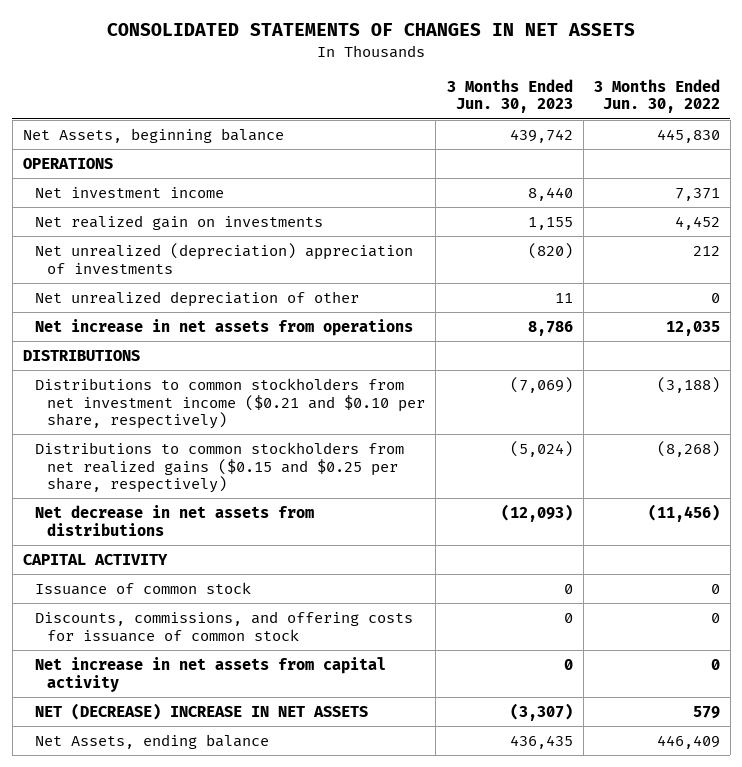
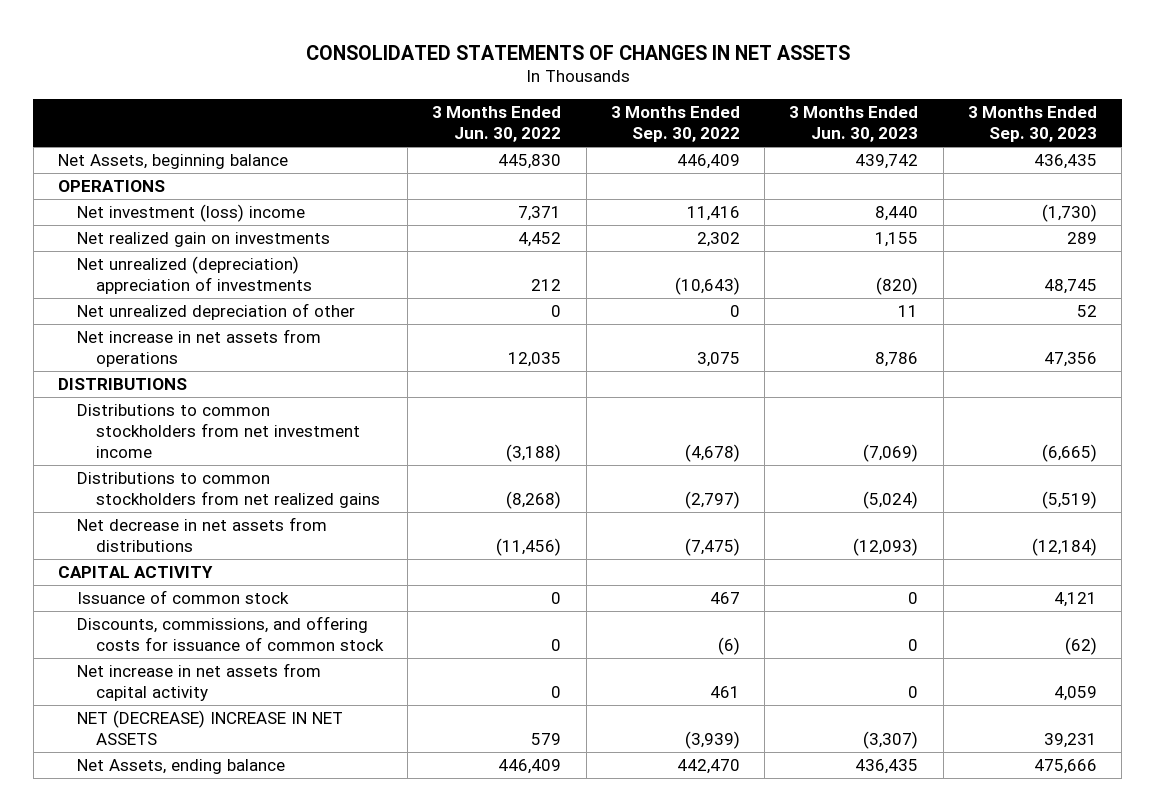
- | 3 Months Ended Jun. 30, 2023 | 3 Months Ended Jun. 30, 2022
+ | 3 Months Ended Jun. 30, 2022 | 3 Months Ended Sep. 30, 2022 | 3 Months Ended Jun. 30, 2023 | 3 Months Ended Sep. 30, 2023
- Net investment income | 8,440 | 7,371
+ Net investment (loss) income | 7,371 | 11,416 | 8,440 | (1,730)
- Distributions to common stockholders from net investment income ($0.21 and $0.10 per share, respectively) | (7,069) | (3,188)
- Distributions to common stockholders from net realized gains ($0.15 and $0.25 per share, respectively) | (5,024) | (8,268)
+ Distributions to common stockholders from net investment income | (3,188) | (4,678) | (7,069) | (6,665)
+ Distributions to common stockholders from net realized gains | (8,268) | (2,797) | (5,024) | (5,519)

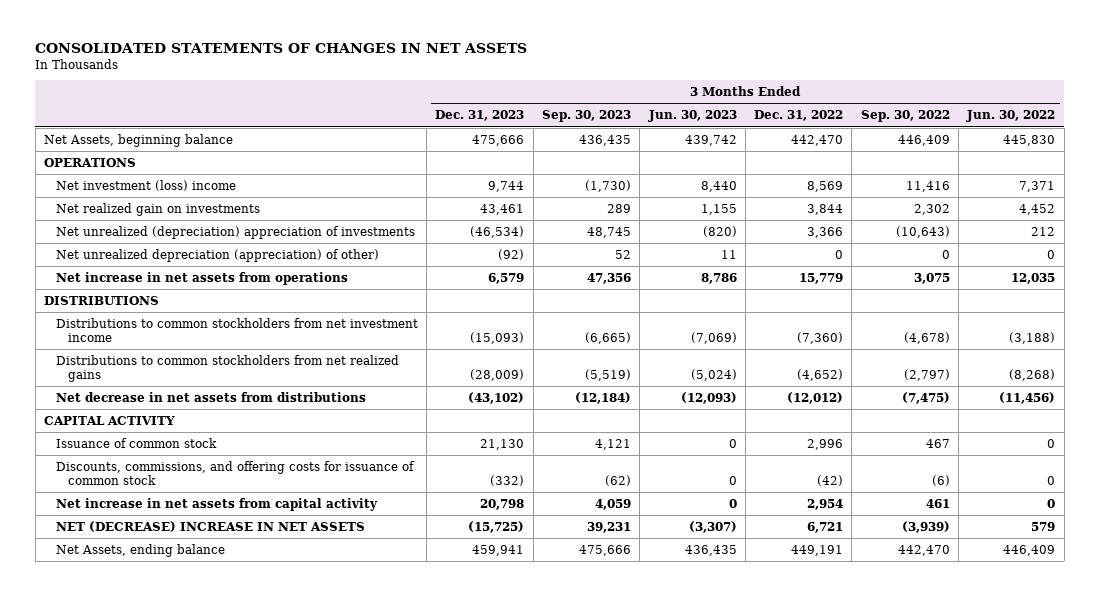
- | 3 Months Ended Jun. 30, 2022 | 3 Months Ended Sep. 30, 2022 | 3 Months Ended Jun. 30, 2023 | 3 Months Ended Sep. 30, 2023
+ | 3 Months Ended Dec. 31, 2023 | 3 Months Ended Sep. 30, 2023 | 3 Months Ended Jun. 30, 2023 | 3 Months Ended Dec. 31, 2022 | 3 Months Ended Sep. 30, 2022 | 3 Months Ended Jun. 30, 2022
- Net unrealized depreciation of other | 0 | 0 | 11 | 52
+ Net unrealized depreciation (appreciation) of other) | (92) | 52 | 11 | 0 | 0 | 0

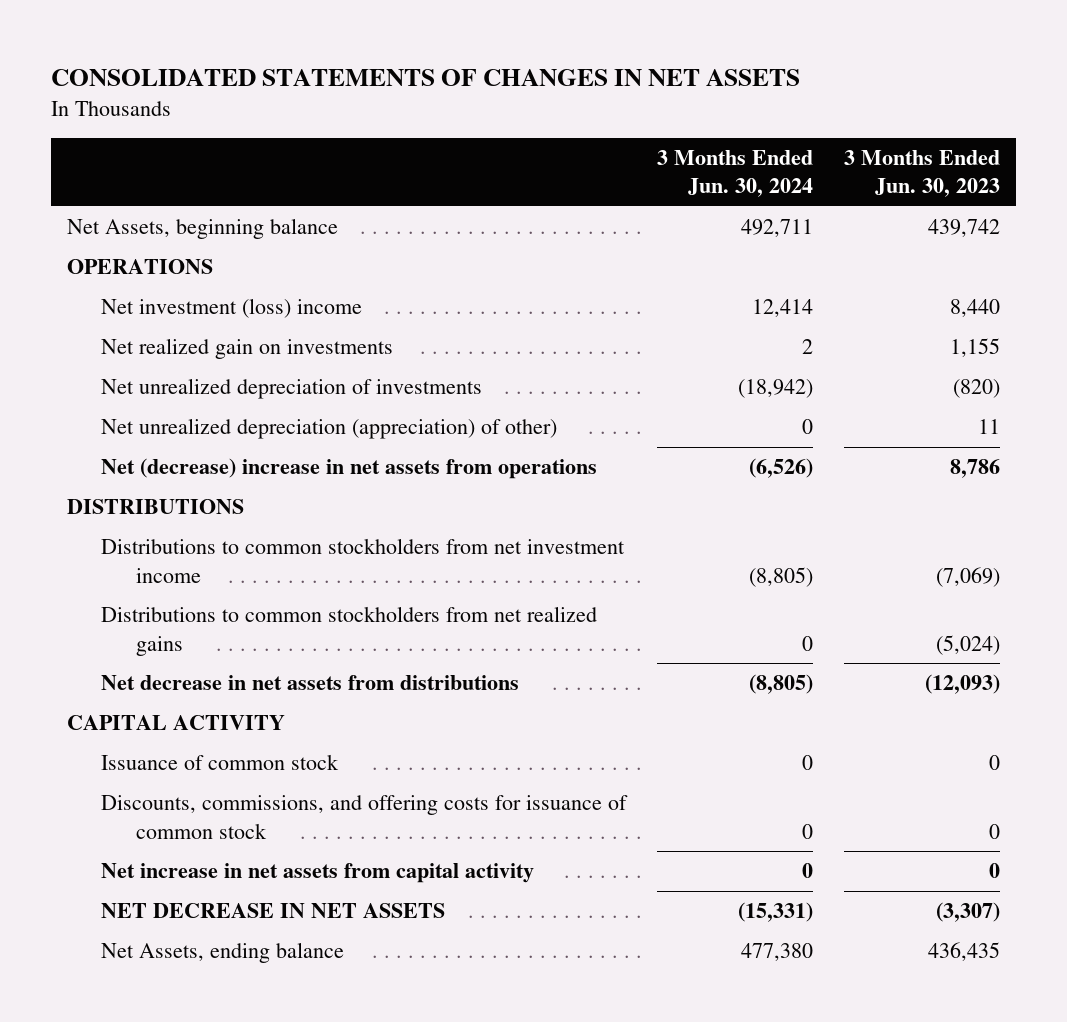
- | 3 Months Ended Dec. 31, 2023 | 3 Months Ended Sep. 30, 2023 | 3 Months Ended Jun. 30, 2023 | 3 Months Ended Dec. 31, 2022 | 3 Months Ended Sep. 30, 2022 | 3 Months Ended Jun. 30, 2022
+ | 3 Months Ended Jun. 30, 2024 | 3 Months Ended Jun. 30, 2023
- Net unrealized (depreciation) appreciation of investments | (46,534) | 48,745 | (820) | 3,366 | (10,643) | 212
+ Net unrealized depreciation of investments | (18,942) | (820)
- Net increase in net assets from operations | 6,579 | 47,356 | 8,786 | 15,779 | 3,075 | 12,035
+ Net (decrease) increase in net assets from operations | (6,526) | 8,786
- NET (DECREASE) INCREASE IN NET ASSETS | (15,725) | 39,231 | (3,307) | 6,721 | (3,939) | 579
+ NET DECREASE IN NET ASSETS | (15,331) | (3,307)

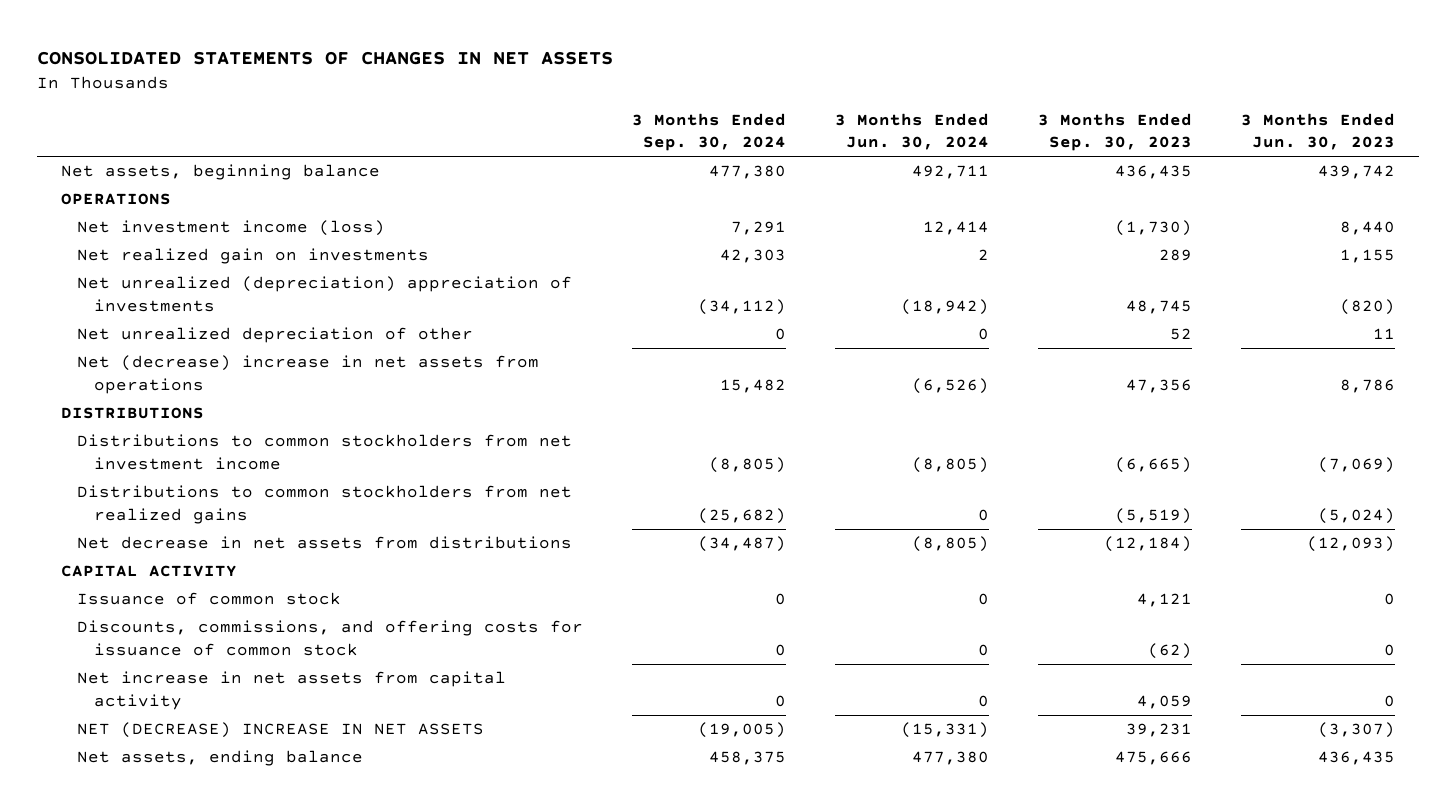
- | 3 Months Ended Jun. 30, 2024 | 3 Months Ended Jun. 30, 2023
+ | 3 Months Ended Sep. 30, 2024 | 3 Months Ended Jun. 30, 2024 | 3 Months Ended Sep. 30, 2023 | 3 Months Ended Jun. 30, 2023
- Net Assets, beginning balance | 492,711 | 439,742
+ Net assets, beginning balance | 477,380 | 492,711 | 436,435 | 439,742
- Net investment (loss) income | 12,414 | 8,440
+ Net investment income (loss) | 7,291 | 12,414 | (1,730) | 8,440
- Net unrealized depreciation of investments | (18,942) | (820)
- Net unrealized depreciation (appreciation) of other) | 0 | 11
+ Net unrealized (depreciation) appreciation of investments | (34,112) | (18,942) | 48,745 | (820)
+ Net unrealized depreciation of other | 0 | 0 | 52 | 11
- NET DECREASE IN NET ASSETS | (15,331) | (3,307)
- Net Assets, ending balance | 477,380 | 436,435
+ NET (DECREASE) INCREASE IN NET ASSETS | (19,005) | (15,331) | 39,231 | (3,307)
+ Net assets, ending balance | 458,375 | 477,380 | 475,666 | 436,435

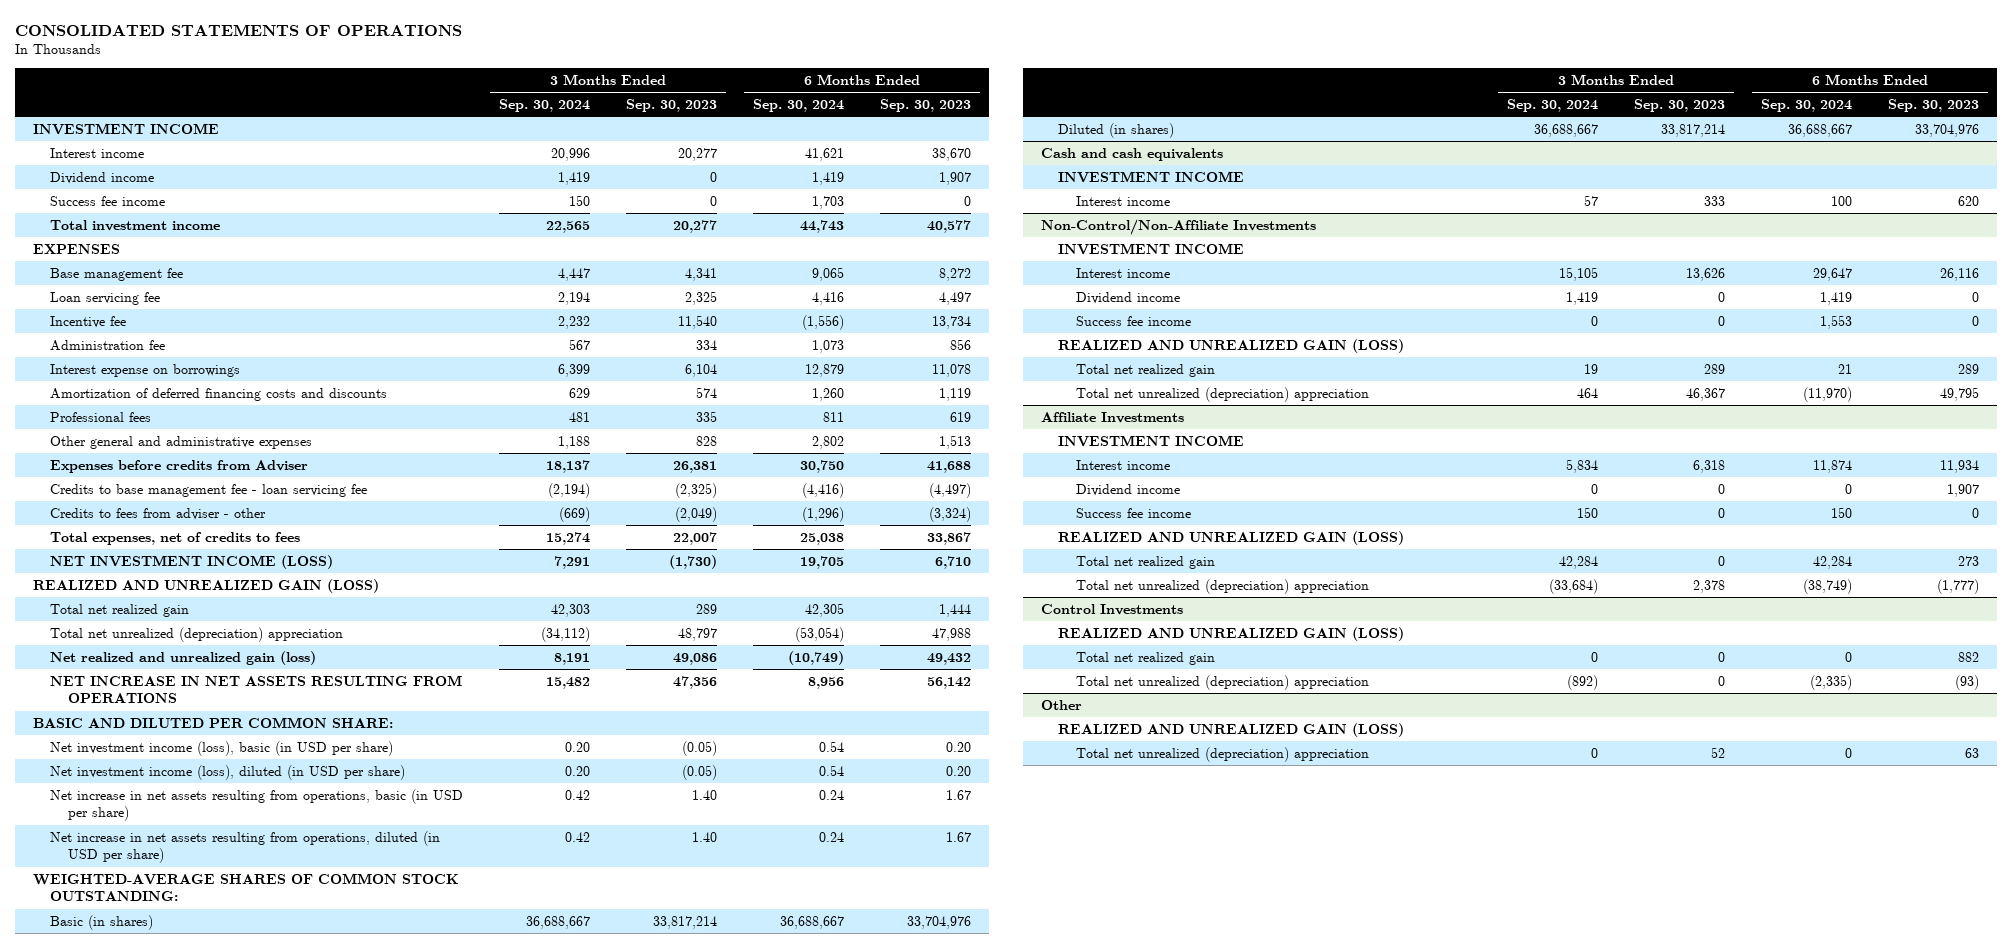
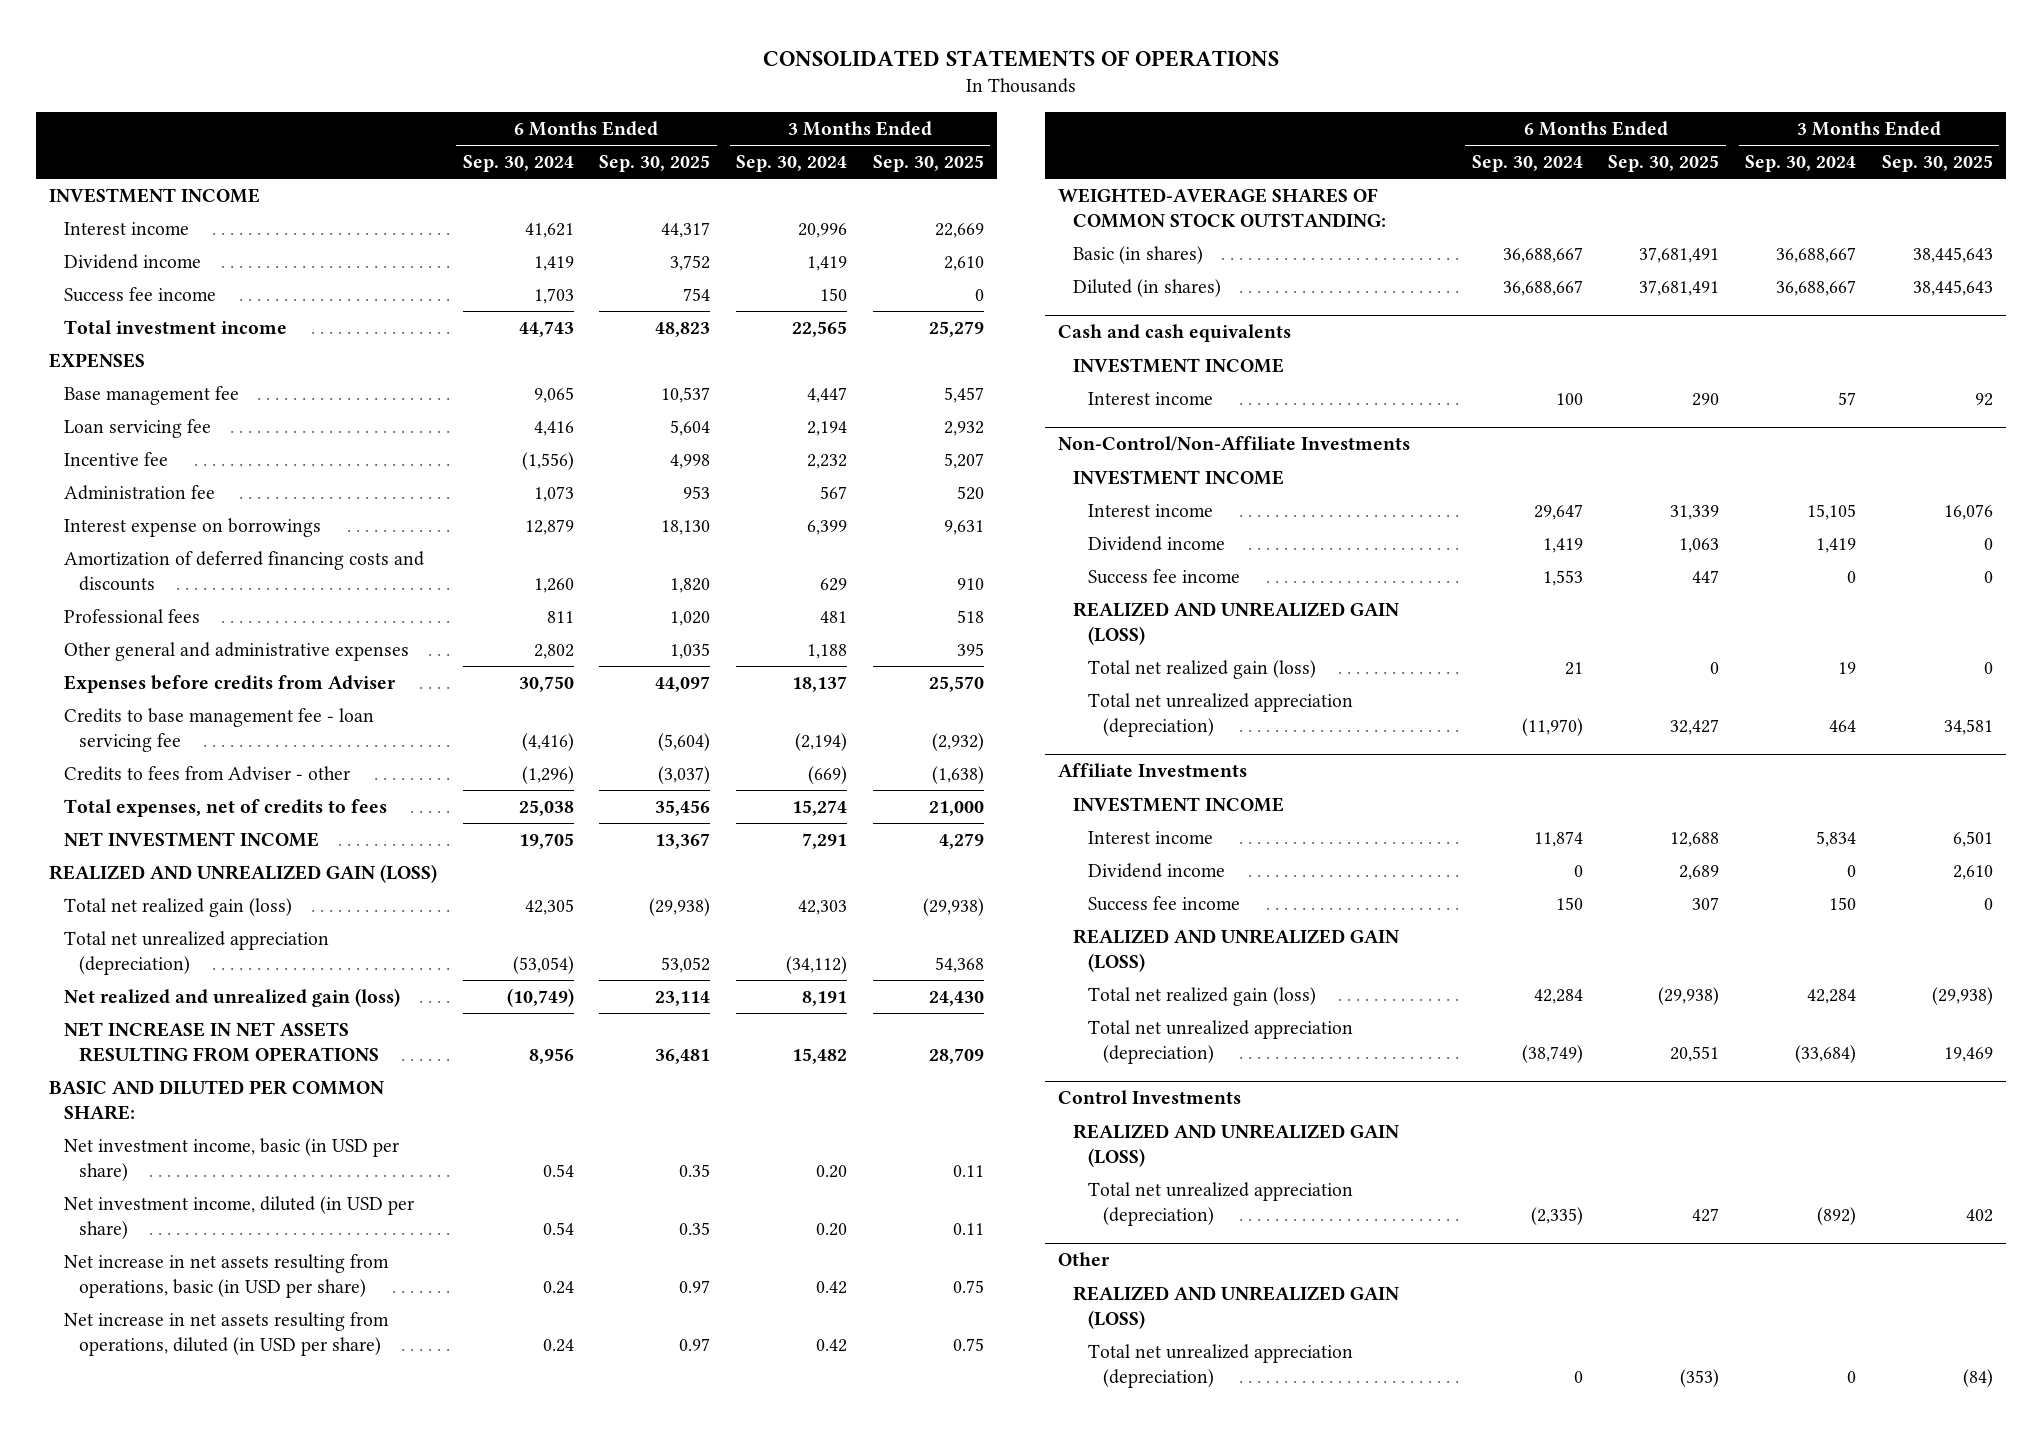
- | 3 Months Ended Sep. 30, 2024 | 3 Months Ended Sep. 30, 2023 | 6 Months Ended Sep. 30, 2024 | 6 Months Ended Sep. 30, 2023
+ | 6 Months Ended Sep. 30, 2024 | 6 Months Ended Sep. 30, 2025 | 3 Months Ended Sep. 30, 2024 | 3 Months Ended Sep. 30, 2025
- Credits to fees from adviser - other | (669) | (2,049) | (1,296) | (3,324)
+ Credits to fees from Adviser - other | (1,296) | (3,037) | (669) | (1,638)
- NET INVESTMENT INCOME (LOSS) | 7,291 | (1,730) | 19,705 | 6,710
+ NET INVESTMENT INCOME | 19,705 | 13,367 | 7,291 | 4,279
- Total net realized gain | 42,303 | 289 | 42,305 | 1,444
- Total net unrealized (depreciation) appreciation | (34,112) | 48,797 | (53,054) | 47,988
+ Total net realized gain (loss) | 42,305 | (29,938) | 42,303 | (29,938)
+ Total net unrealized appreciation (depreciation) | (53,054) | 53,052 | (34,112) | 54,368
- Net investment income (loss), basic (in USD per share) | 0.20 | (0.05) | 0.54 | 0.20
- Net investment income (loss), diluted (in USD per share) | 0.20 | (0.05) | 0.54 | 0.20
+ Net investment income, basic (in USD per share) | 0.54 | 0.35 | 0.20 | 0.11
+ Net investment income, diluted (in USD per share) | 0.54 | 0.35 | 0.20 | 0.11
@ Non-Control/Non-Affiliate Investments
- Total net realized gain | 19 | 289 | 21 | 289
- Total net unrealized (depreciation) appreciation | 464 | 46,367 | (11,970) | 49,795
+ Total net realized gain (loss) | 21 | 0 | 19 | 0
+ Total net unrealized appreciation (depreciation) | (11,970) | 32,427 | 464 | 34,581
@ Affiliate Investments
- Total net realized gain | 42,284 | 0 | 42,284 | 273
- Total net unrealized (depreciation) appreciation | (33,684) | 2,378 | (38,749) | (1,777)
+ Total net realized gain (loss) | 42,284 | (29,938) | 42,284 | (29,938)
+ Total net unrealized appreciation (depreciation) | (38,749) | 20,551 | (33,684) | 19,469
@ Control Investments
- Total net realized gain | 0 | 0 | 0 | 882
- Total net unrealized (depreciation) appreciation | (892) | 0 | (2,335) | (93)
+ Total net unrealized appreciation (depreciation) | (2,335) | 427 | (892) | 402
@ Other
- Total net unrealized (depreciation) appreciation | 0 | 52 | 0 | 63
+ Total net unrealized appreciation (depreciation) | 0 | (353) | 0 | (84)

